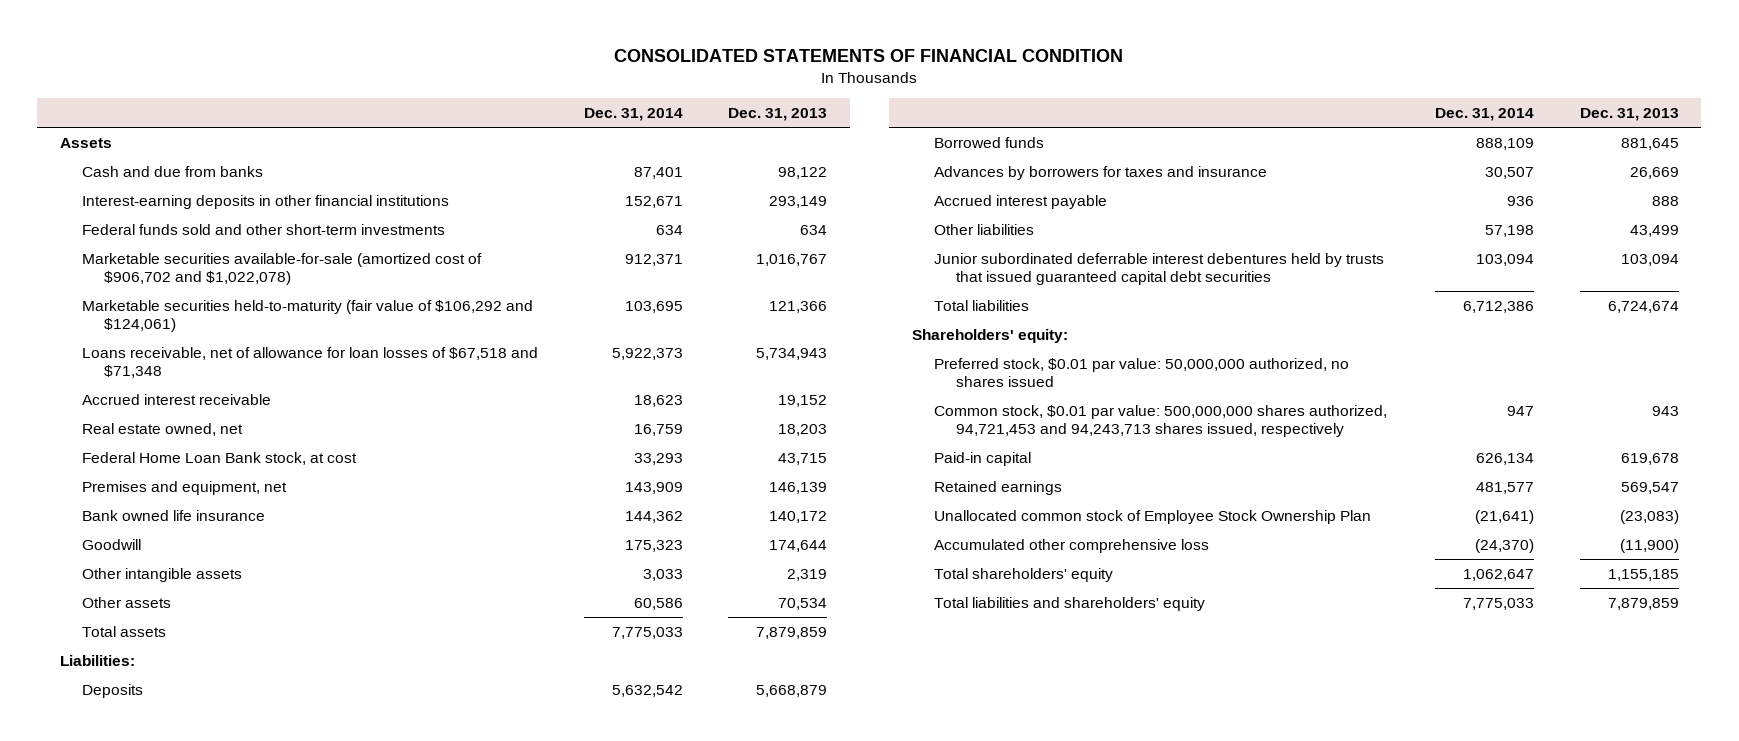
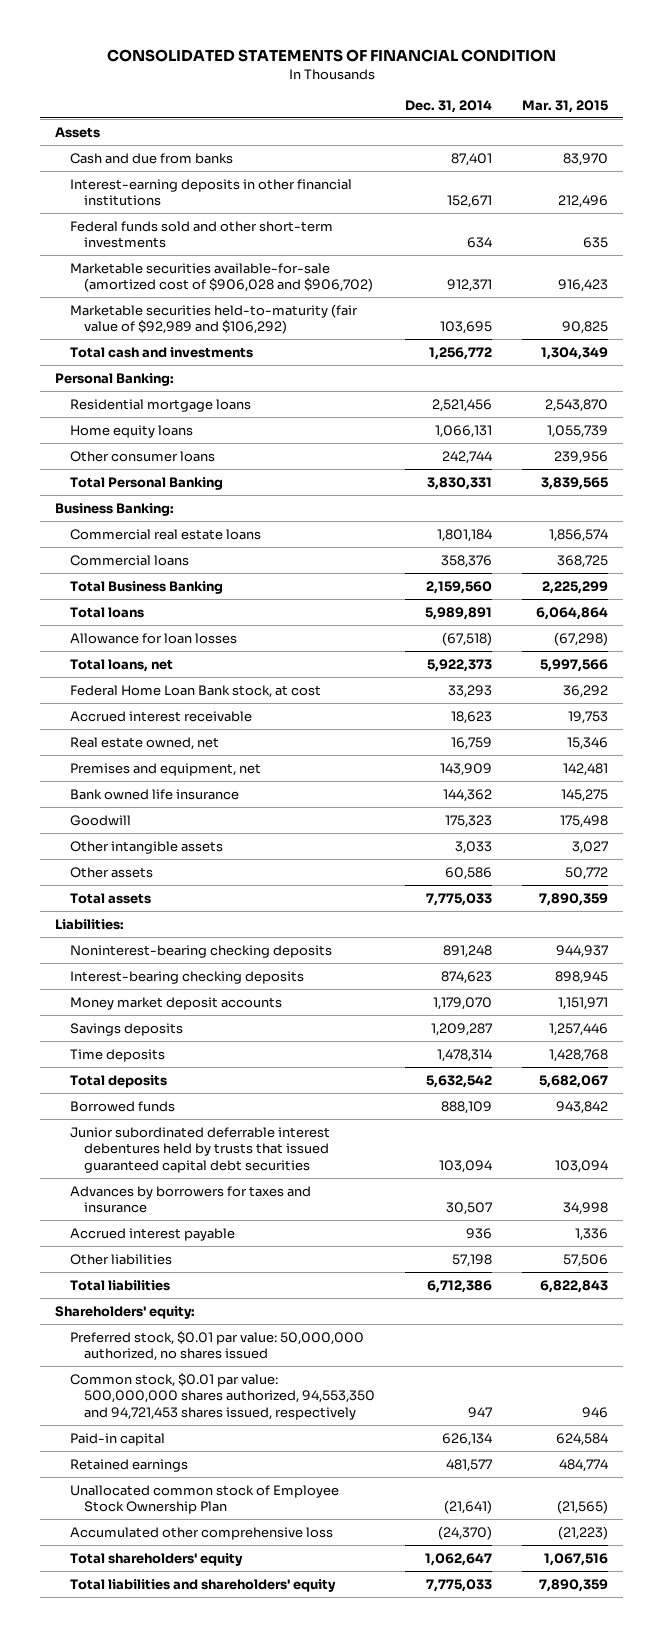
- | Dec. 31, 2014 | Dec. 31, 2013
+ | Dec. 31, 2014 | Mar. 31, 2015
- Marketable securities available-for-sale (amortized cost of $906,702 and $1,022,078) | 912,371 | 1,016,767
- Marketable securities held-to-maturity (fair value of $106,292 and $124,061) | 103,695 | 121,366
- Loans receivable, net of allowance for loan losses of $67,518 and $71,348 | 5,922,373 | 5,734,943
+ Marketable securities available-for-sale (amortized cost of $906,028 and $906,702) | 912,371 | 916,423
+ Marketable securities held-to-maturity (fair value of $92,989 and $106,292) | 103,695 | 90,825
+ Total cash and investments | 1,256,772 | 1,304,349
+ Personal Banking:
+ Residential mortgage loans | 2,521,456 | 2,543,870
+ Home equity loans | 1,066,131 | 1,055,739
+ Other consumer loans | 242,744 | 239,956
+ Total Personal Banking | 3,830,331 | 3,839,565
+ Business Banking:
+ Commercial real estate loans | 1,801,184 | 1,856,574
+ Commercial loans | 358,376 | 368,725
+ Total Business Banking | 2,159,560 | 2,225,299
+ Total loans | 5,989,891 | 6,064,864
+ Allowance for loan losses | (67,518) | (67,298)
+ Total loans, net | 5,922,373 | 5,997,566
moved up: Federal Home Loan Bank stock, at cost | 33,293 | 36,292
- Deposits | 5,632,542 | 5,668,879
+ Noninterest-bearing checking deposits | 891,248 | 944,937
+ Interest-bearing checking deposits | 874,623 | 898,945
+ Money market deposit accounts | 1,179,070 | 1,151,971
+ Savings deposits | 1,209,287 | 1,257,446
+ Time deposits | 1,478,314 | 1,428,768
+ Total deposits | 5,632,542 | 5,682,067
moved up: Junior subordinated deferrable interest debentures held by trusts that issued guaranteed capital debt securities | 103,094 | 103,094
- Common stock, $0.01 par value: 500,000,000 shares authorized, 94,721,453 and 94,243,713 shares issued, respectively | 947 | 943
+ Common stock, $0.01 par value: 500,000,000 shares authorized, 94,553,350 and 94,721,453 shares issued, respectively | 947 | 946

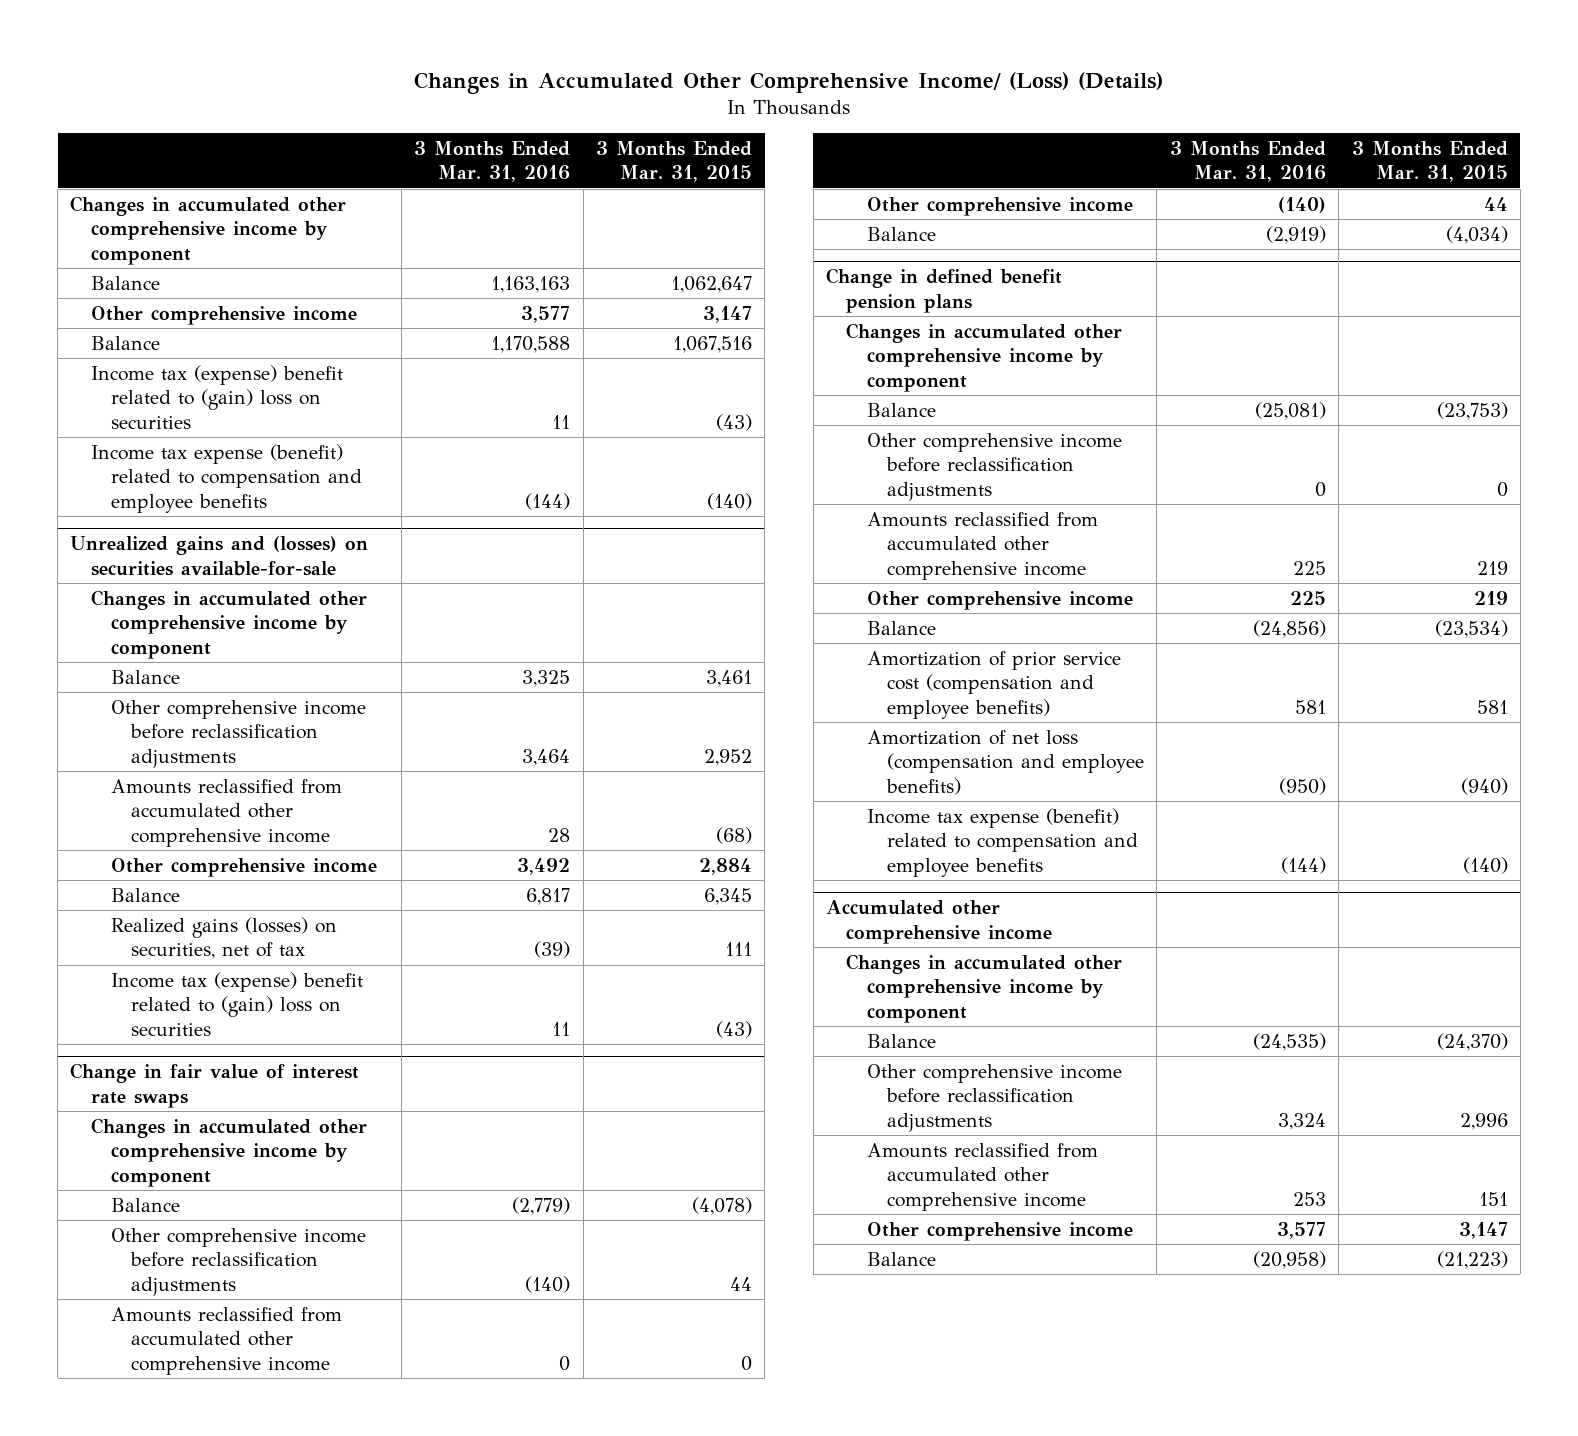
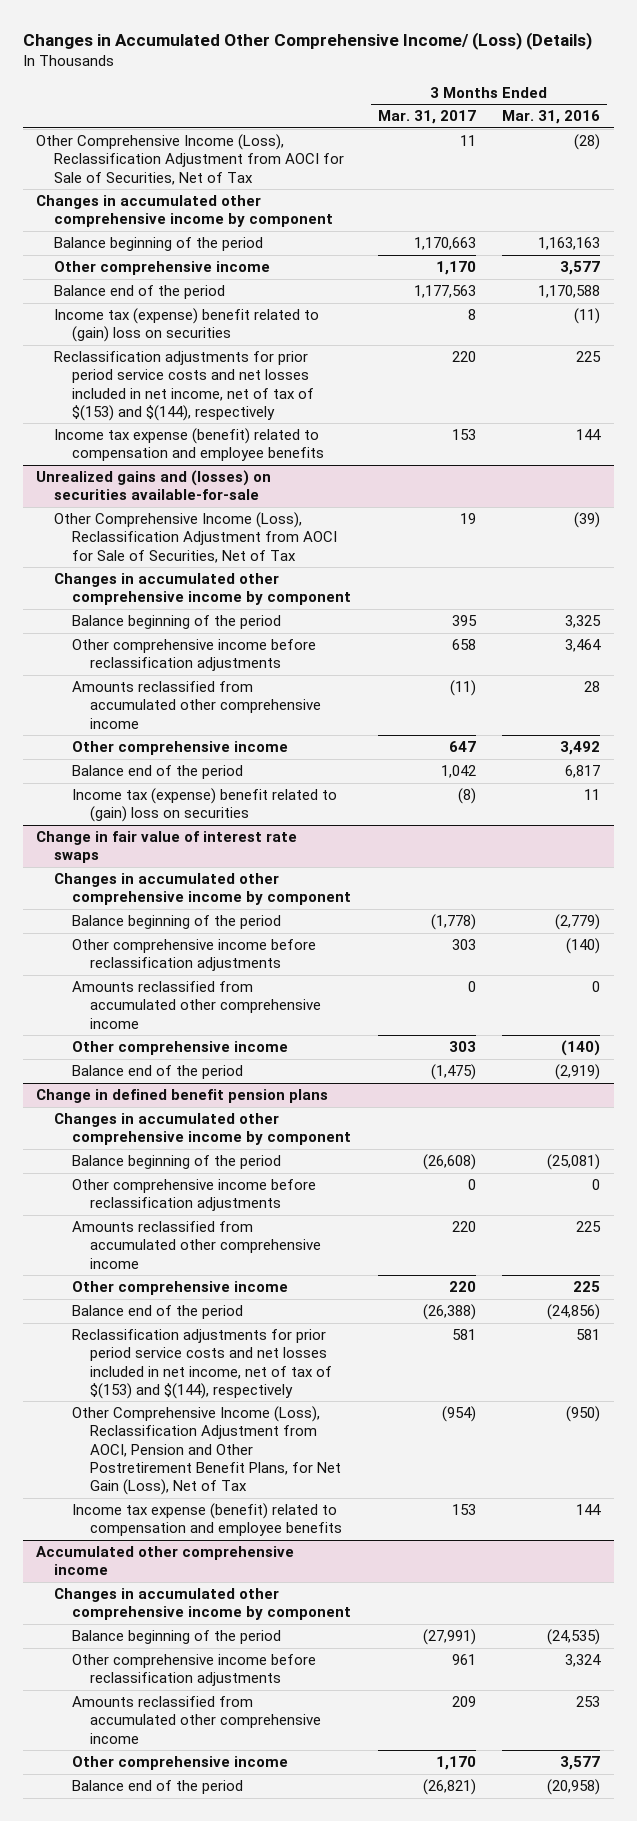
- | 3 Months Ended Mar. 31, 2016 | 3 Months Ended Mar. 31, 2015
+ | 3 Months Ended Mar. 31, 2017 | 3 Months Ended Mar. 31, 2016
+ Other Comprehensive Income (Loss), Reclassification Adjustment from AOCI for Sale of Securities, Net of Tax | 11 | (28)
- Balance | 1,163,163 | 1,062,647
+ Balance beginning of the period | 1,170,663 | 1,163,163
- Balance | 1,170,588 | 1,067,516
- Income tax (expense) benefit related to (gain) loss on securities | 11 | (43)
- Income tax expense (benefit) related to compensation and employee benefits | (144) | (140)
+ Balance end of the period | 1,177,563 | 1,170,588
+ Income tax (expense) benefit related to (gain) loss on securities | 8 | (11)
+ Reclassification adjustments for prior period service costs and net losses included in net income, net of tax of $(153) and $(144), respectively | 220 | 225
+ Income tax expense (benefit) related to compensation and employee benefits | 153 | 144
@ Unrealized gains and (losses) on securities available-for-sale
+ Other Comprehensive Income (Loss), Reclassification Adjustment from AOCI for Sale of Securities, Net of Tax | 19 | (39)
- Balance | 3,325 | 3,461
+ Balance beginning of the period | 395 | 3,325
- Balance | 6,817 | 6,345
- Realized gains (losses) on securities, net of tax | (39) | 111
+ Balance end of the period | 1,042 | 6,817
@ Change in fair value of interest rate swaps
- Balance | (2,779) | (4,078)
+ Balance beginning of the period | (1,778) | (2,779)
- Balance | (2,919) | (4,034)
+ Balance end of the period | (1,475) | (2,919)
@ Change in defined benefit pension plans
- Balance | (25,081) | (23,753)
+ Balance beginning of the period | (26,608) | (25,081)
- Balance | (24,856) | (23,534)
- Amortization of prior service cost (compensation and employee benefits) | 581 | 581
- Amortization of net loss (compensation and employee benefits) | (950) | (940)
- Income tax expense (benefit) related to compensation and employee benefits | (144) | (140)
+ Balance end of the period | (26,388) | (24,856)
+ Reclassification adjustments for prior period service costs and net losses included in net income, net of tax of $(153) and $(144), respectively | 581 | 581
+ Other Comprehensive Income (Loss), Reclassification Adjustment from AOCI, Pension and Other Postretirement Benefit Plans, for Net Gain (Loss), Net of Tax | (954) | (950)
+ Income tax expense (benefit) related to compensation and employee benefits | 153 | 144
@ Accumulated other comprehensive income
- Balance | (24,535) | (24,370)
+ Balance beginning of the period | (27,991) | (24,535)
- Balance | (20,958) | (21,223)
+ Balance end of the period | (26,821) | (20,958)

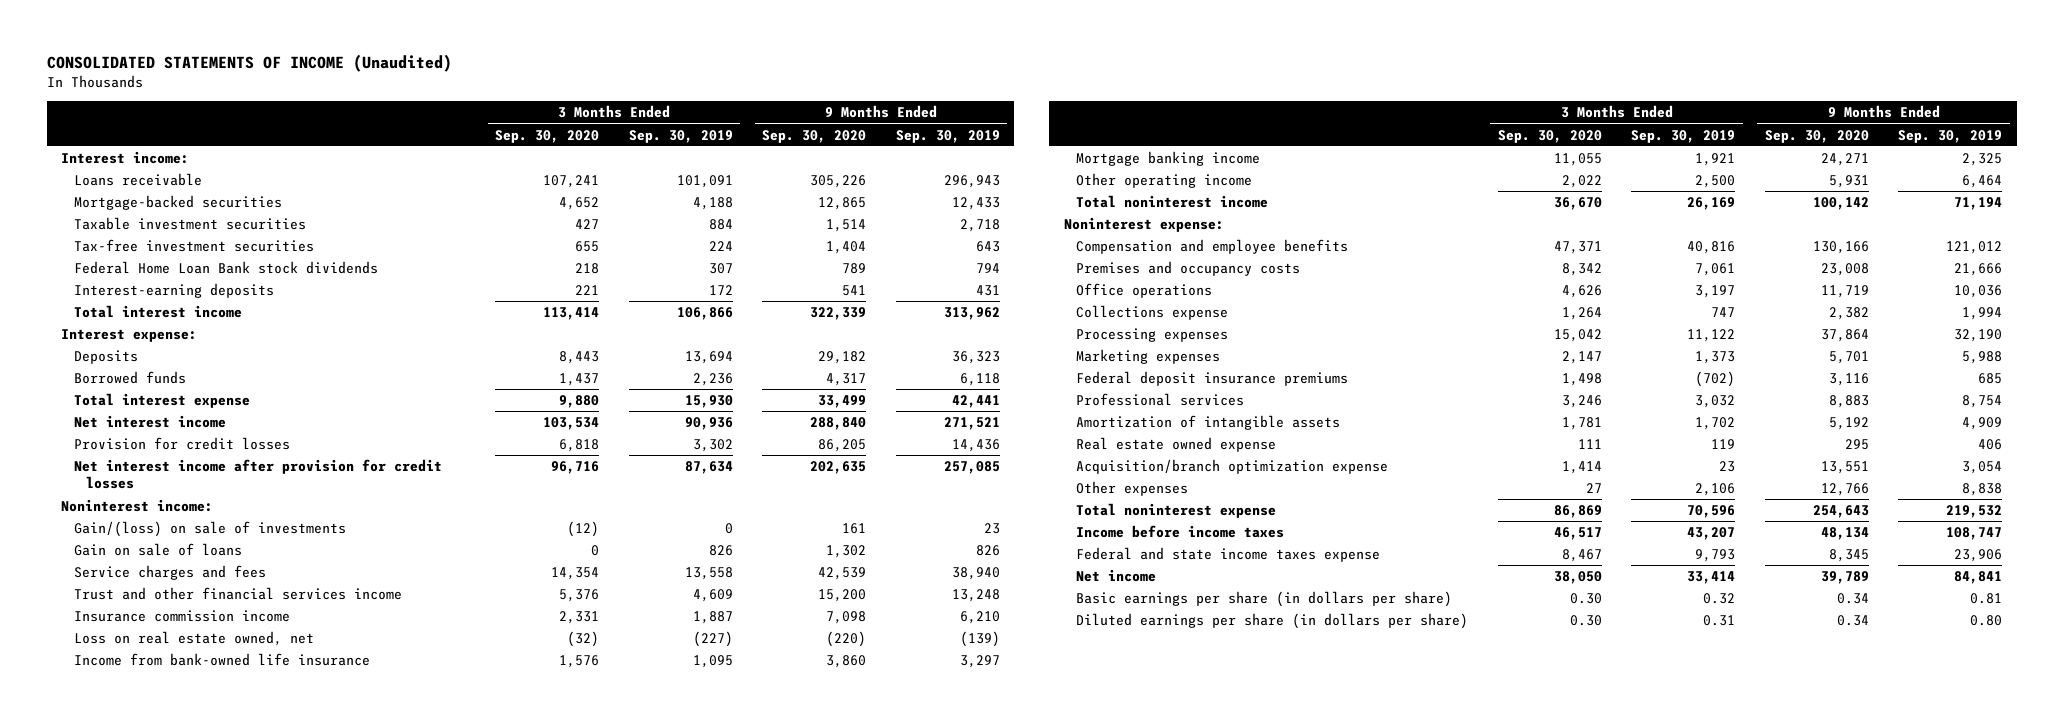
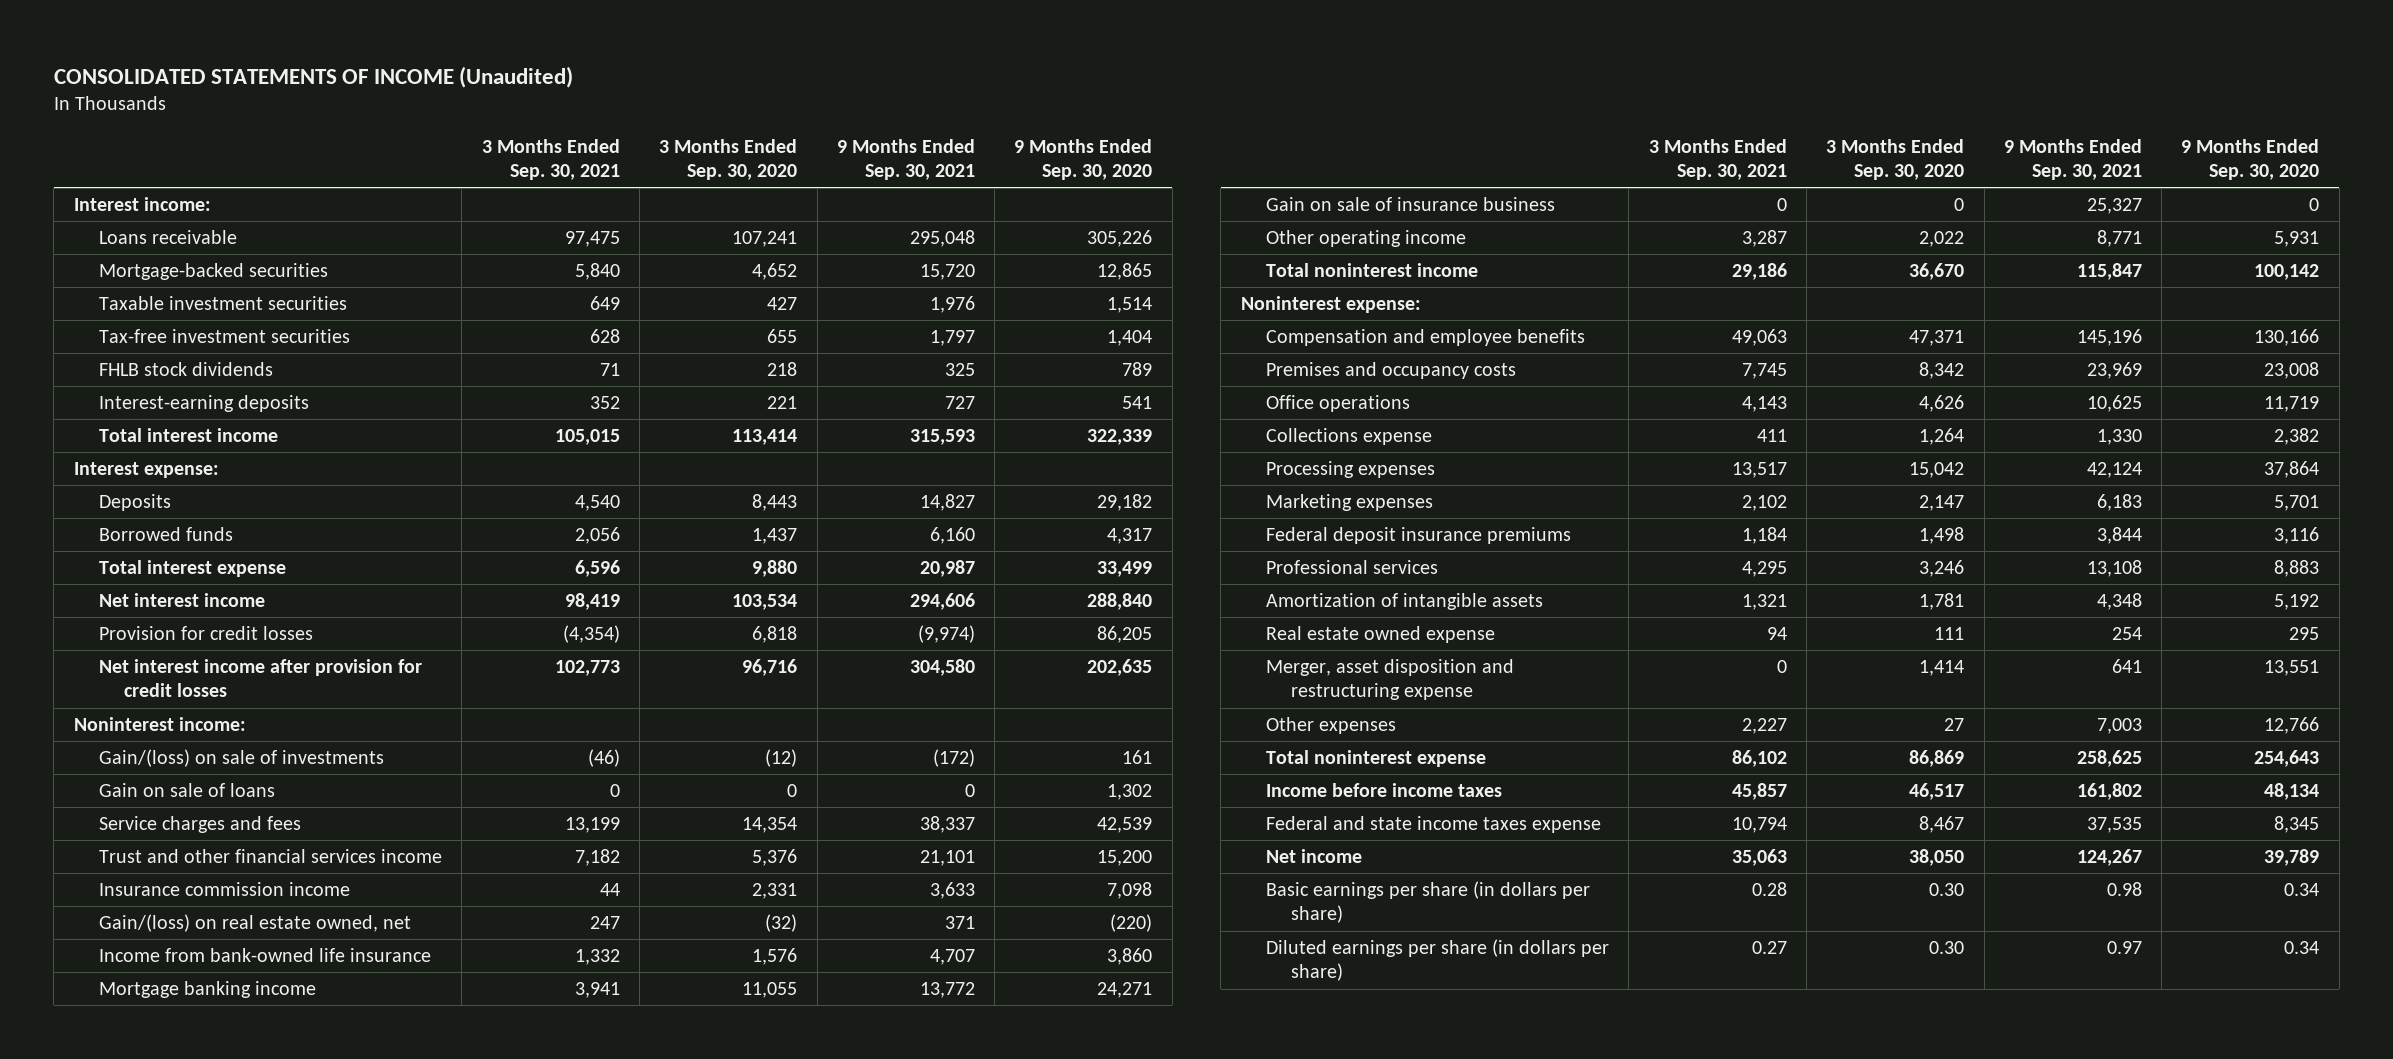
- | 3 Months Ended Sep. 30, 2020 | 3 Months Ended Sep. 30, 2019 | 9 Months Ended Sep. 30, 2020 | 9 Months Ended Sep. 30, 2019
+ | 3 Months Ended Sep. 30, 2021 | 3 Months Ended Sep. 30, 2020 | 9 Months Ended Sep. 30, 2021 | 9 Months Ended Sep. 30, 2020
- Federal Home Loan Bank stock dividends | 218 | 307 | 789 | 794
+ FHLB stock dividends | 71 | 218 | 325 | 789
- Loss on real estate owned, net | (32) | (227) | (220) | (139)
+ Gain/(loss) on real estate owned, net | 247 | (32) | 371 | (220)
+ Gain on sale of insurance business | 0 | 0 | 25,327 | 0
- Acquisition/branch optimization expense | 1,414 | 23 | 13,551 | 3,054
+ Merger, asset disposition and restructuring expense | 0 | 1,414 | 641 | 13,551

